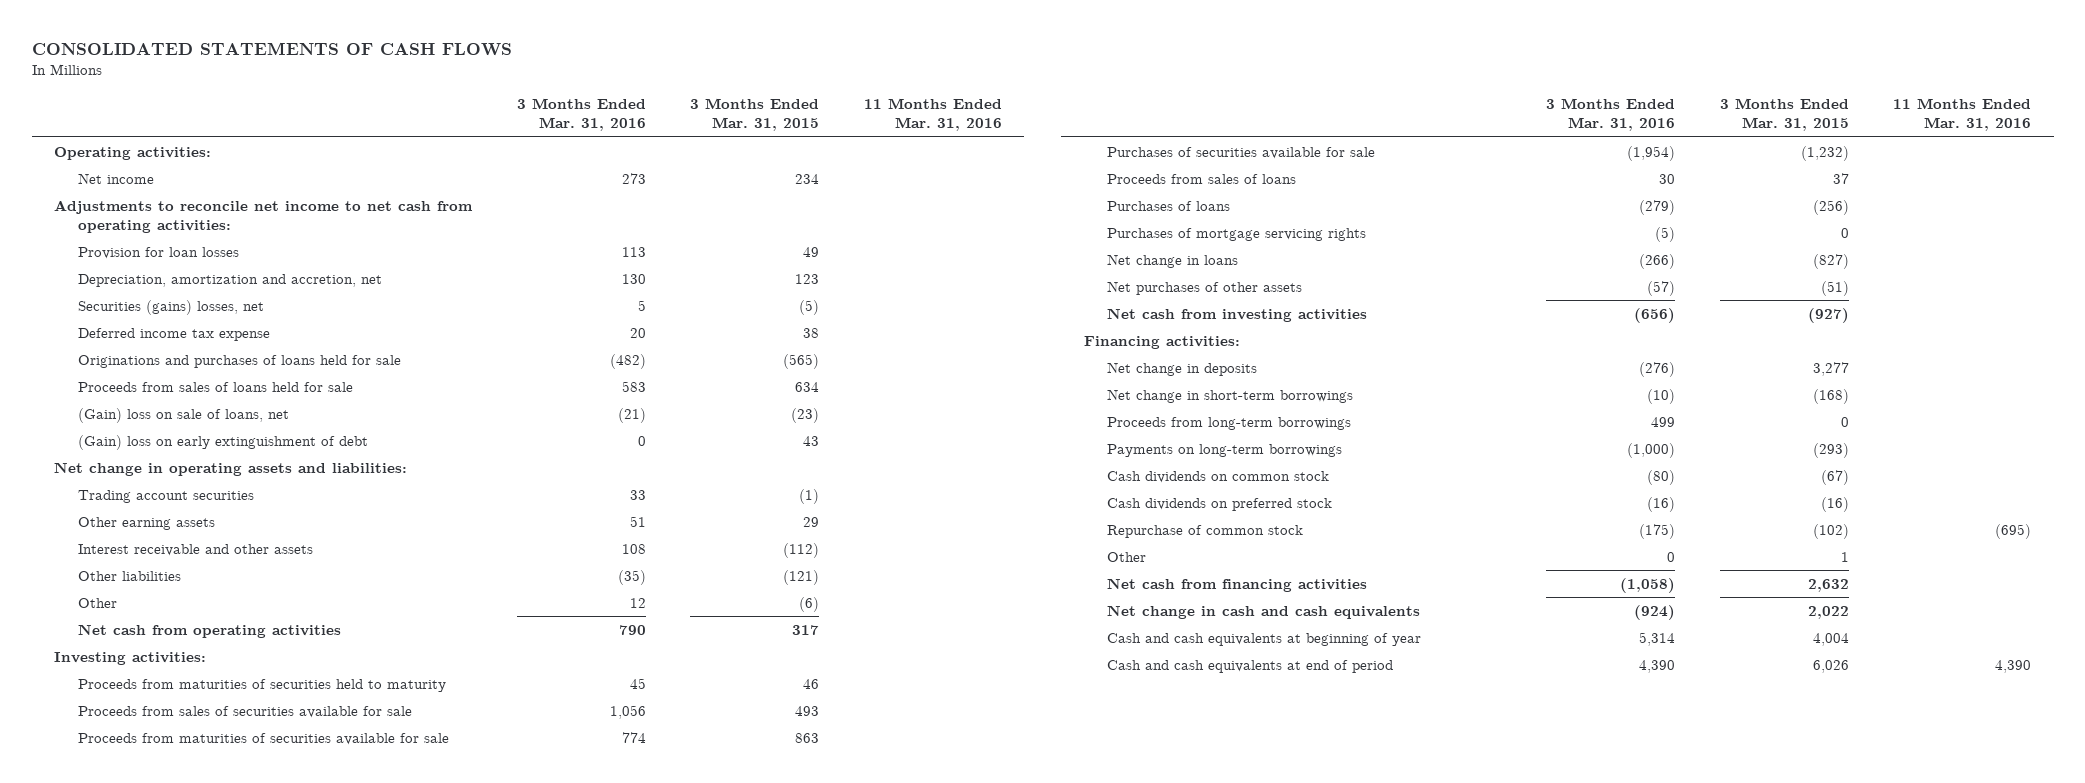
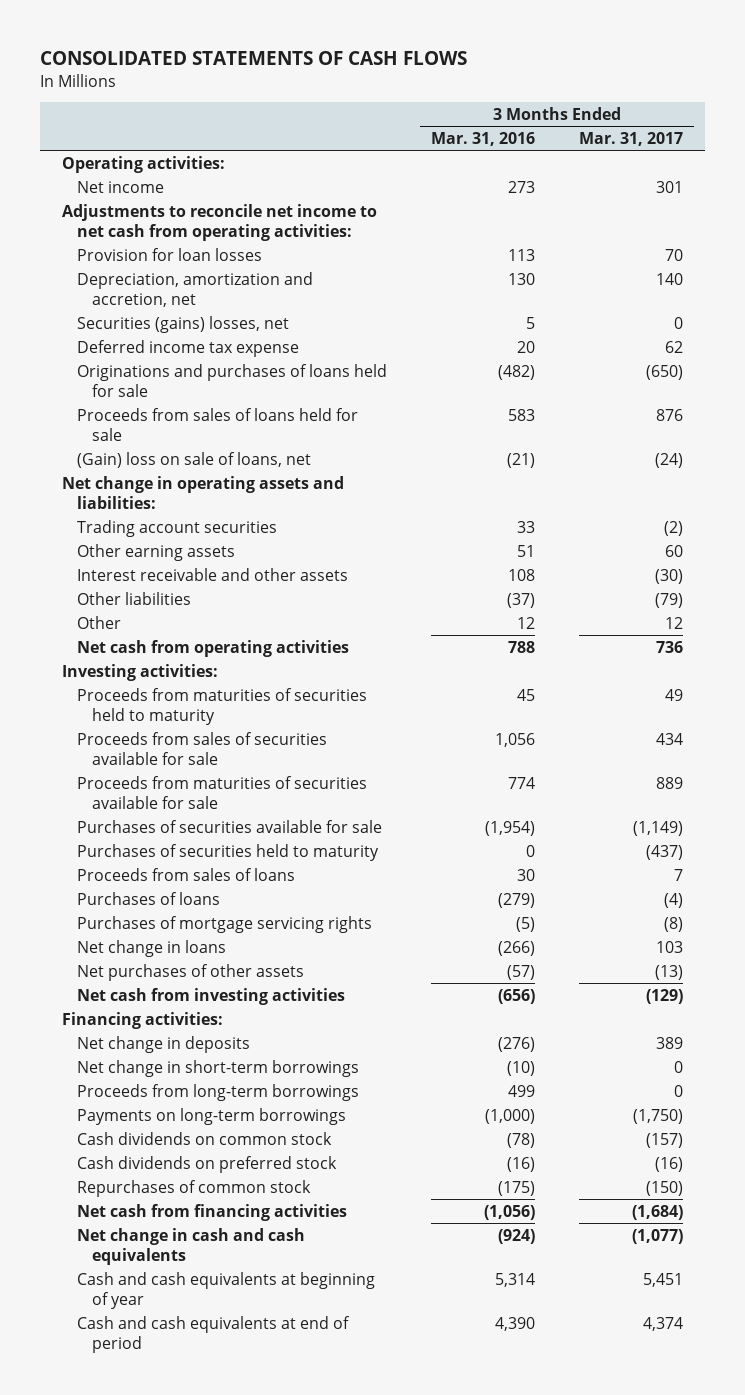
- | 3 Months Ended Mar. 31, 2016 | 3 Months Ended Mar. 31, 2015 | 11 Months Ended Mar. 31, 2016
+ | 3 Months Ended Mar. 31, 2016 | 3 Months Ended Mar. 31, 2017
- (Gain) loss on early extinguishment of debt | 0 | 43 |
- Other liabilities | (35) | (121) |
+ Other liabilities | (37) | (79)
- Net cash from operating activities | 790 | 317 |
+ Net cash from operating activities | 788 | 736
+ Purchases of securities held to maturity | 0 | (437)
- Cash dividends on common stock | (80) | (67) |
+ Cash dividends on common stock | (78) | (157)
- Repurchase of common stock | (175) | (102) | (695)
- Other | 0 | 1 |
- Net cash from financing activities | (1,058) | 2,632 |
+ Repurchases of common stock | (175) | (150)
+ Net cash from financing activities | (1,056) | (1,684)

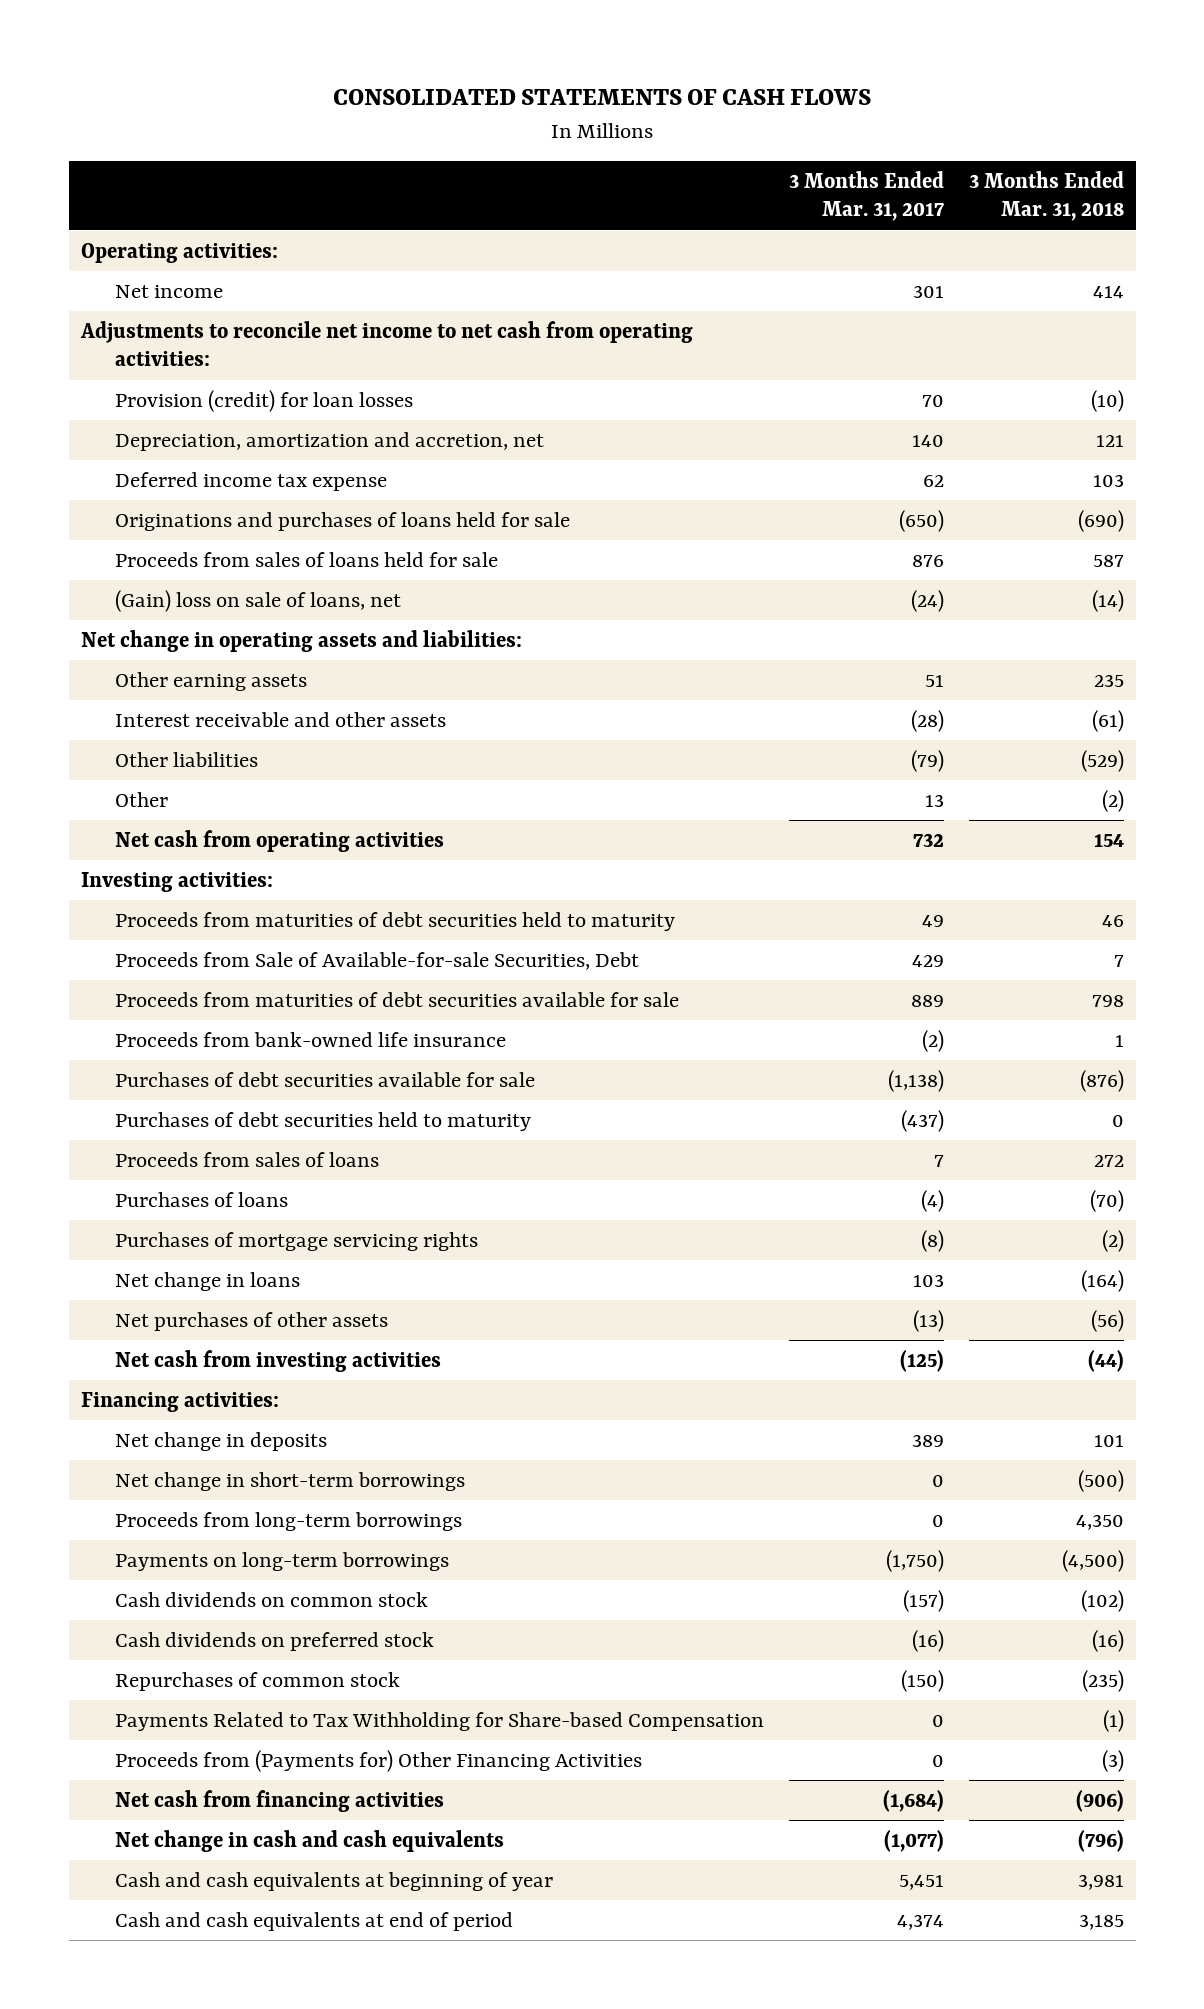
- | 3 Months Ended Mar. 31, 2016 | 3 Months Ended Mar. 31, 2017
+ | 3 Months Ended Mar. 31, 2017 | 3 Months Ended Mar. 31, 2018
- Provision for loan losses | 113 | 70
+ Provision (credit) for loan losses | 70 | (10)
- Securities (gains) losses, net | 5 | 0
- Trading account securities | 33 | (2)
- Other earning assets | 51 | 60
- Interest receivable and other assets | 108 | (30)
+ Other earning assets | 51 | 235
+ Interest receivable and other assets | (28) | (61)
- Other | 12 | 12
- Net cash from operating activities | 788 | 736
+ Other | 13 | (2)
+ Net cash from operating activities | 732 | 154
- Proceeds from maturities of securities held to maturity | 45 | 49
- Proceeds from sales of securities available for sale | 1,056 | 434
- Proceeds from maturities of securities available for sale | 774 | 889
- Purchases of securities available for sale | (1,954) | (1,149)
- Purchases of securities held to maturity | 0 | (437)
+ Proceeds from maturities of debt securities held to maturity | 49 | 46
+ Proceeds from Sale of Available-for-sale Securities, Debt | 429 | 7
+ Proceeds from maturities of debt securities available for sale | 889 | 798
+ Proceeds from bank-owned life insurance | (2) | 1
+ Purchases of debt securities available for sale | (1,138) | (876)
+ Purchases of debt securities held to maturity | (437) | 0
- Net cash from investing activities | (656) | (129)
+ Net cash from investing activities | (125) | (44)
+ Payments Related to Tax Withholding for Share-based Compensation | 0 | (1)
+ Proceeds from (Payments for) Other Financing Activities | 0 | (3)

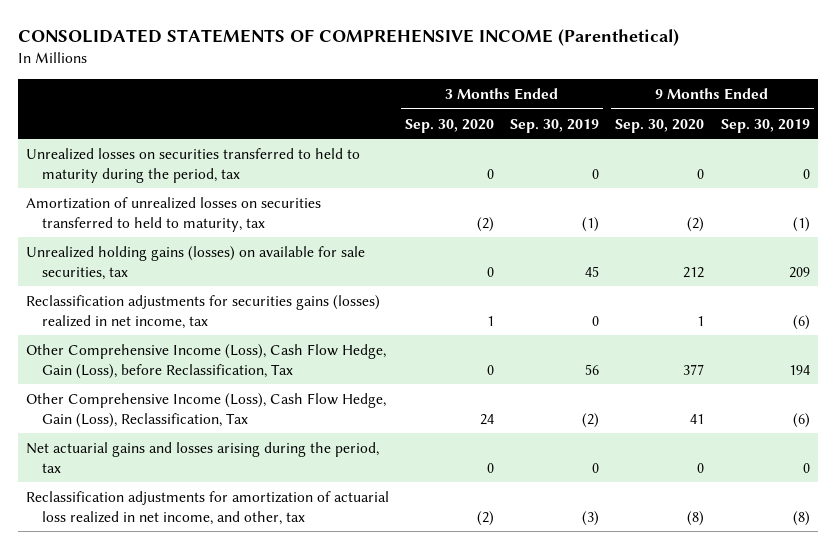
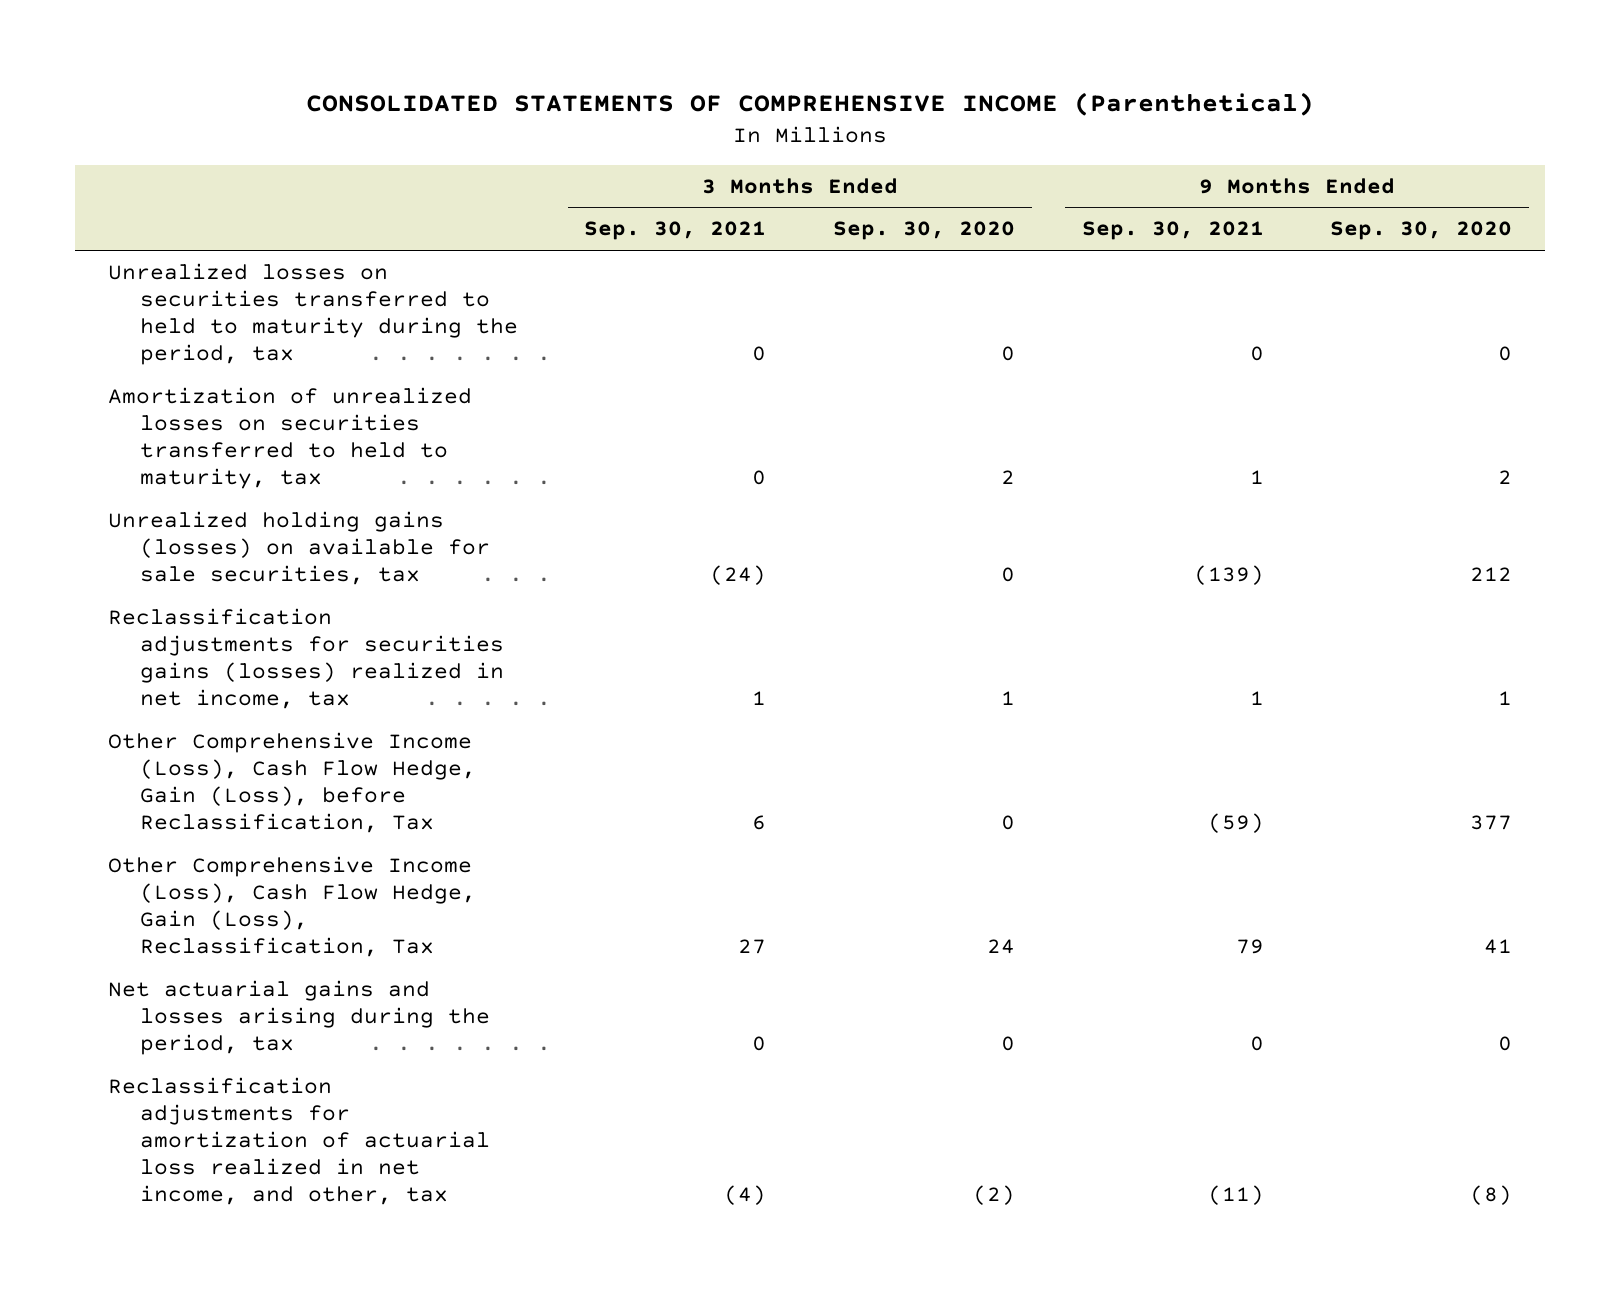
- | 3 Months Ended Sep. 30, 2020 | 3 Months Ended Sep. 30, 2019 | 9 Months Ended Sep. 30, 2020 | 9 Months Ended Sep. 30, 2019
+ | 3 Months Ended Sep. 30, 2021 | 3 Months Ended Sep. 30, 2020 | 9 Months Ended Sep. 30, 2021 | 9 Months Ended Sep. 30, 2020
- Amortization of unrealized losses on securities transferred to held to maturity, tax | (2) | (1) | (2) | (1)
+ Amortization of unrealized losses on securities transferred to held to maturity, tax | 0 | 2 | 1 | 2

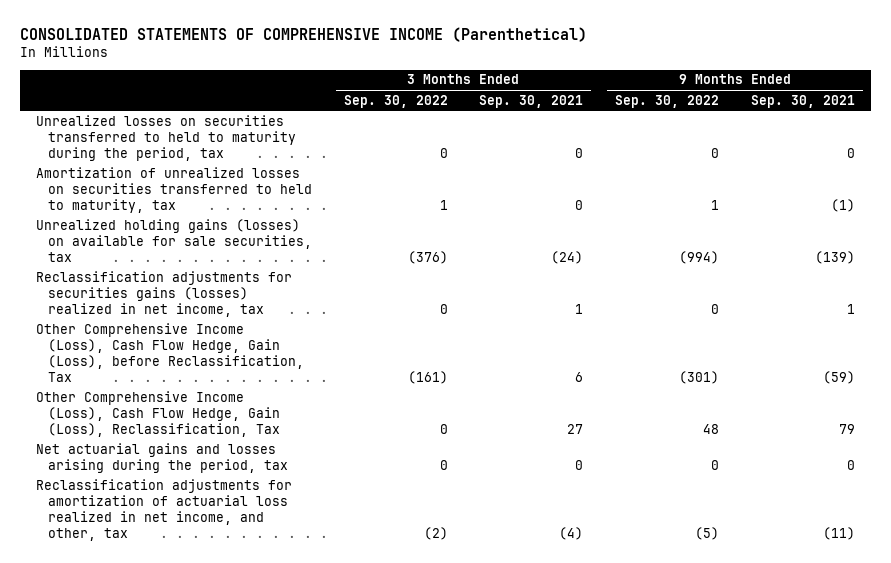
- | 3 Months Ended Sep. 30, 2021 | 3 Months Ended Sep. 30, 2020 | 9 Months Ended Sep. 30, 2021 | 9 Months Ended Sep. 30, 2020
+ | 3 Months Ended Sep. 30, 2022 | 3 Months Ended Sep. 30, 2021 | 9 Months Ended Sep. 30, 2022 | 9 Months Ended Sep. 30, 2021
- Amortization of unrealized losses on securities transferred to held to maturity, tax | 0 | 2 | 1 | 2
+ Amortization of unrealized losses on securities transferred to held to maturity, tax | 1 | 0 | 1 | (1)

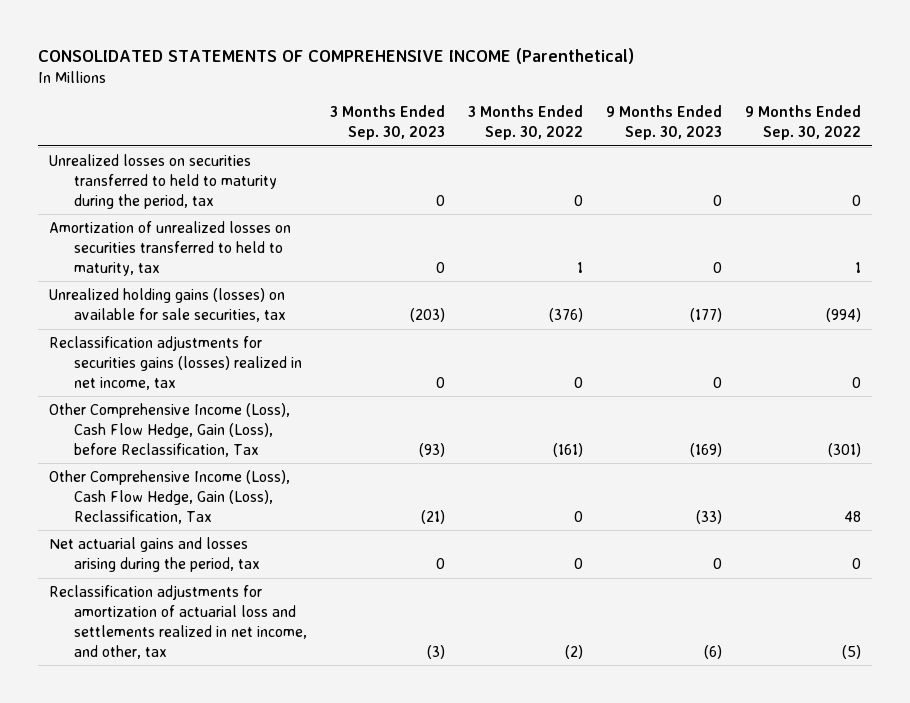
- | 3 Months Ended Sep. 30, 2022 | 3 Months Ended Sep. 30, 2021 | 9 Months Ended Sep. 30, 2022 | 9 Months Ended Sep. 30, 2021
+ | 3 Months Ended Sep. 30, 2023 | 3 Months Ended Sep. 30, 2022 | 9 Months Ended Sep. 30, 2023 | 9 Months Ended Sep. 30, 2022
- Reclassification adjustments for amortization of actuarial loss realized in net income, and other, tax | (2) | (4) | (5) | (11)
+ Reclassification adjustments for amortization of actuarial loss and settlements realized in net income, and other, tax | (3) | (2) | (6) | (5)

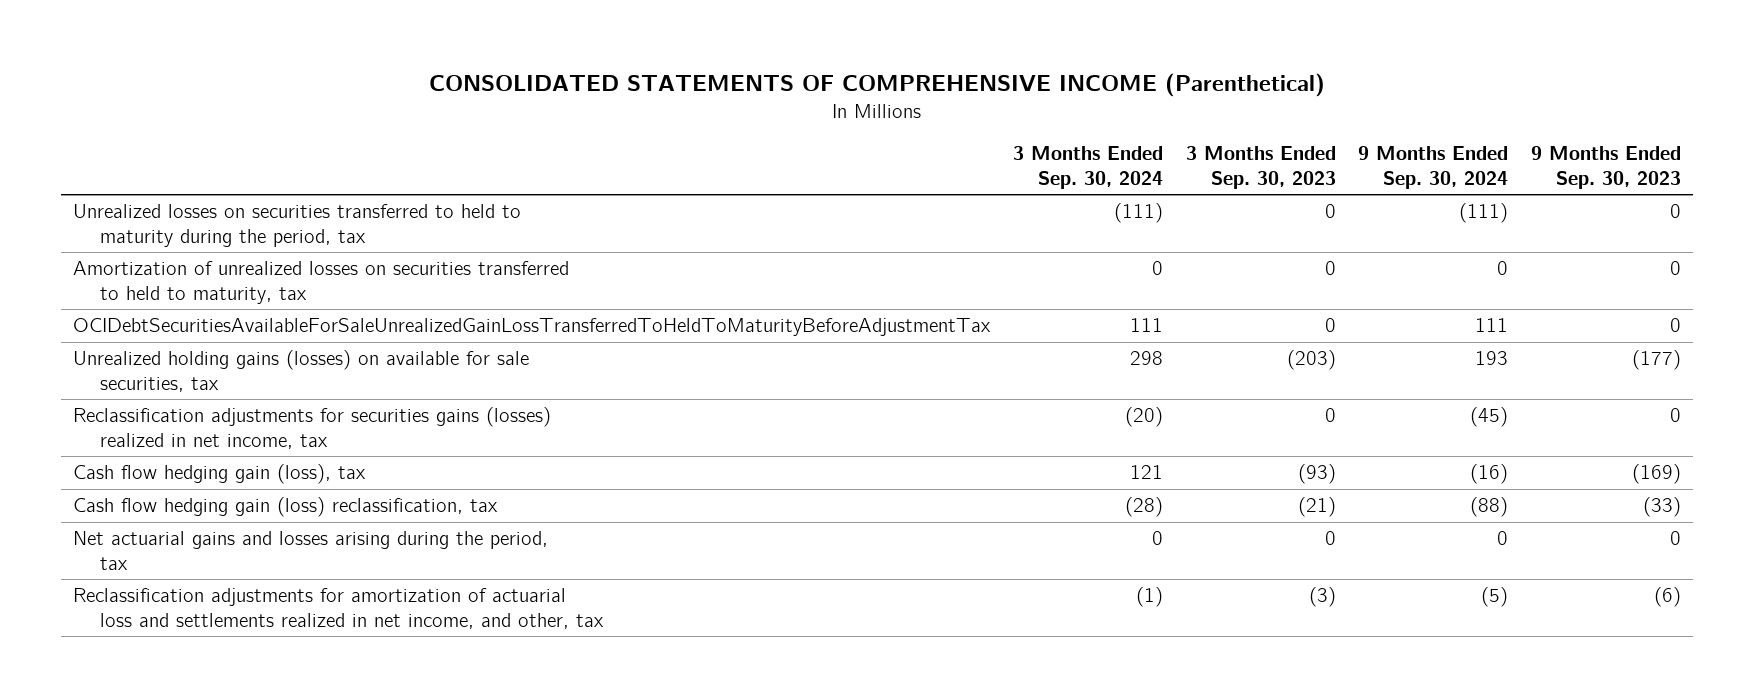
- | 3 Months Ended Sep. 30, 2023 | 3 Months Ended Sep. 30, 2022 | 9 Months Ended Sep. 30, 2023 | 9 Months Ended Sep. 30, 2022
+ | 3 Months Ended Sep. 30, 2024 | 3 Months Ended Sep. 30, 2023 | 9 Months Ended Sep. 30, 2024 | 9 Months Ended Sep. 30, 2023
+ OCIDebtSecuritiesAvailableForSaleUnrealizedGainLossTransferredToHeldToMaturityBeforeAdjustmentTax | 111 | 0 | 111 | 0
- Other Comprehensive Income (Loss), Cash Flow Hedge, Gain (Loss), before Reclassification, Tax | (93) | (161) | (169) | (301)
- Other Comprehensive Income (Loss), Cash Flow Hedge, Gain (Loss), Reclassification, Tax | (21) | 0 | (33) | 48
+ Cash flow hedging gain (loss), tax | 121 | (93) | (16) | (169)
+ Cash flow hedging gain (loss) reclassification, tax | (28) | (21) | (88) | (33)

